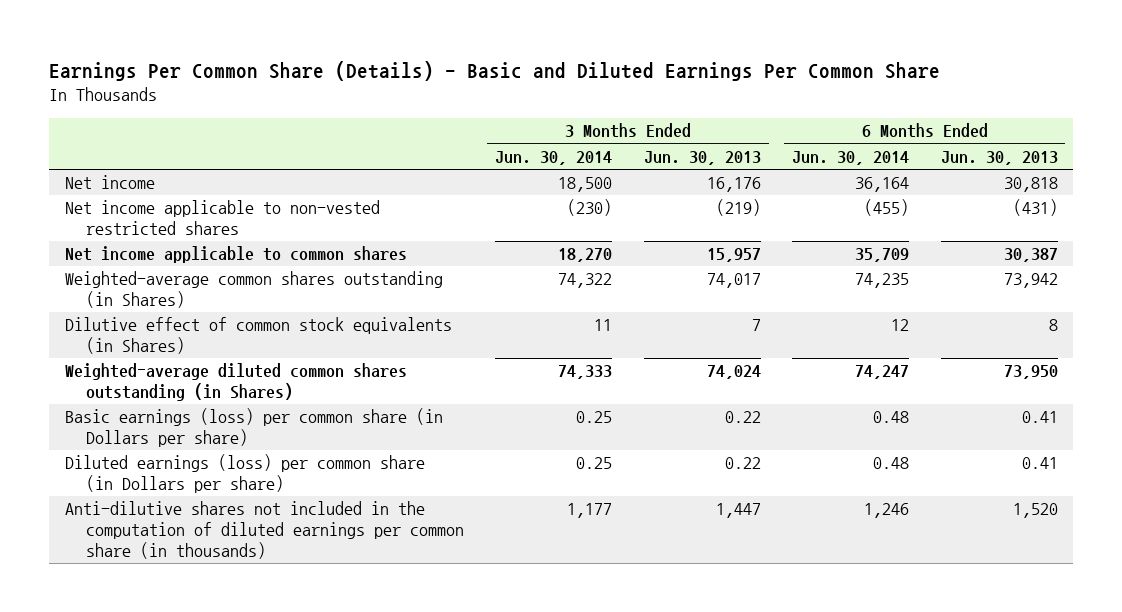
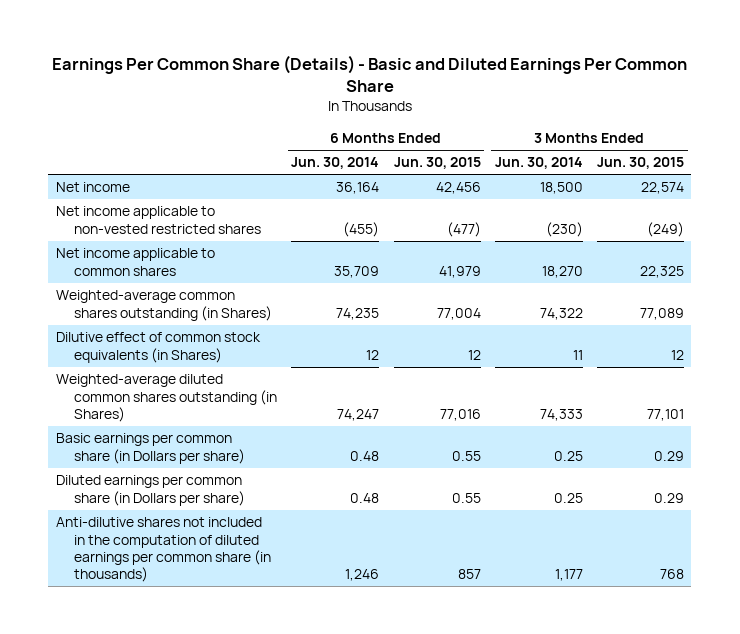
- | 3 Months Ended Jun. 30, 2014 | 3 Months Ended Jun. 30, 2013 | 6 Months Ended Jun. 30, 2014 | 6 Months Ended Jun. 30, 2013
+ | 6 Months Ended Jun. 30, 2014 | 6 Months Ended Jun. 30, 2015 | 3 Months Ended Jun. 30, 2014 | 3 Months Ended Jun. 30, 2015
- Basic earnings (loss) per common share (in Dollars per share) | 0.25 | 0.22 | 0.48 | 0.41
- Diluted earnings (loss) per common share (in Dollars per share) | 0.25 | 0.22 | 0.48 | 0.41
+ Basic earnings per common share (in Dollars per share) | 0.48 | 0.55 | 0.25 | 0.29
+ Diluted earnings per common share (in Dollars per share) | 0.48 | 0.55 | 0.25 | 0.29

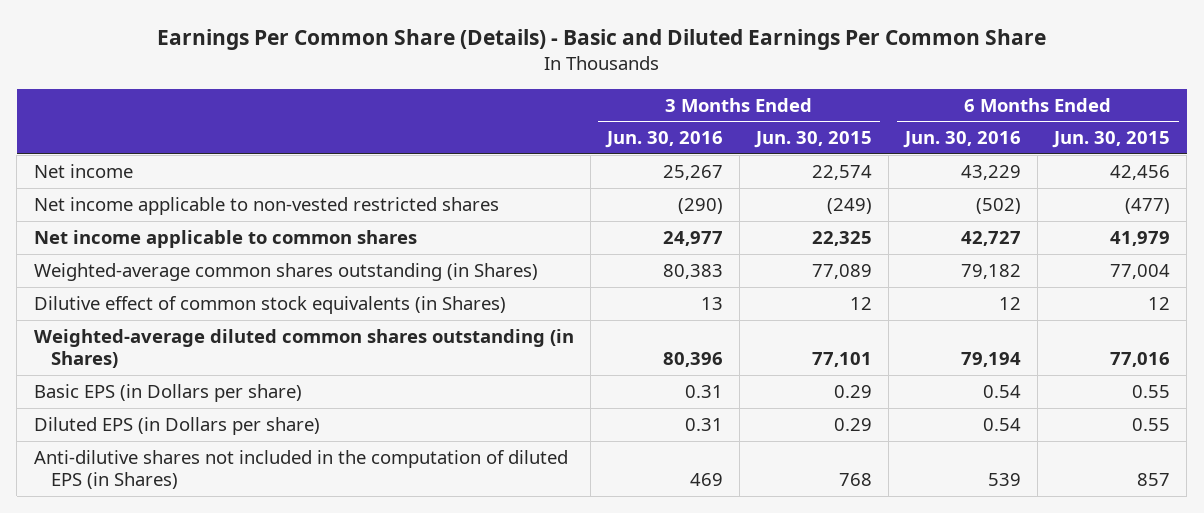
- | 6 Months Ended Jun. 30, 2014 | 6 Months Ended Jun. 30, 2015 | 3 Months Ended Jun. 30, 2014 | 3 Months Ended Jun. 30, 2015
+ | 3 Months Ended Jun. 30, 2016 | 3 Months Ended Jun. 30, 2015 | 6 Months Ended Jun. 30, 2016 | 6 Months Ended Jun. 30, 2015
- Basic earnings per common share (in Dollars per share) | 0.48 | 0.55 | 0.25 | 0.29
- Diluted earnings per common share (in Dollars per share) | 0.48 | 0.55 | 0.25 | 0.29
- Anti-dilutive shares not included in the computation of diluted earnings per common share (in thousands) | 1,246 | 857 | 1,177 | 768
+ Basic EPS (in Dollars per share) | 0.31 | 0.29 | 0.54 | 0.55
+ Diluted EPS (in Dollars per share) | 0.31 | 0.29 | 0.54 | 0.55
+ Anti-dilutive shares not included in the computation of diluted EPS (in Shares) | 469 | 768 | 539 | 857

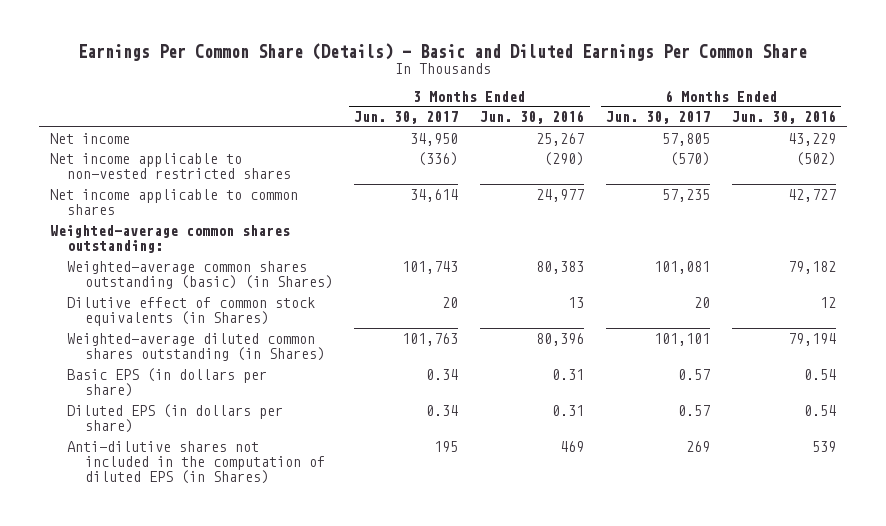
- | 3 Months Ended Jun. 30, 2016 | 3 Months Ended Jun. 30, 2015 | 6 Months Ended Jun. 30, 2016 | 6 Months Ended Jun. 30, 2015
+ | 3 Months Ended Jun. 30, 2017 | 3 Months Ended Jun. 30, 2016 | 6 Months Ended Jun. 30, 2017 | 6 Months Ended Jun. 30, 2016
- Weighted-average common shares outstanding (in Shares) | 80,383 | 77,089 | 79,182 | 77,004
+ Weighted-average common shares outstanding:
+ Weighted-average common shares outstanding (basic) (in Shares) | 101,743 | 80,383 | 101,081 | 79,182
- Basic EPS (in Dollars per share) | 0.31 | 0.29 | 0.54 | 0.55
- Diluted EPS (in Dollars per share) | 0.31 | 0.29 | 0.54 | 0.55
+ Basic EPS (in dollars per share) | 0.34 | 0.31 | 0.57 | 0.54
+ Diluted EPS (in dollars per share) | 0.34 | 0.31 | 0.57 | 0.54

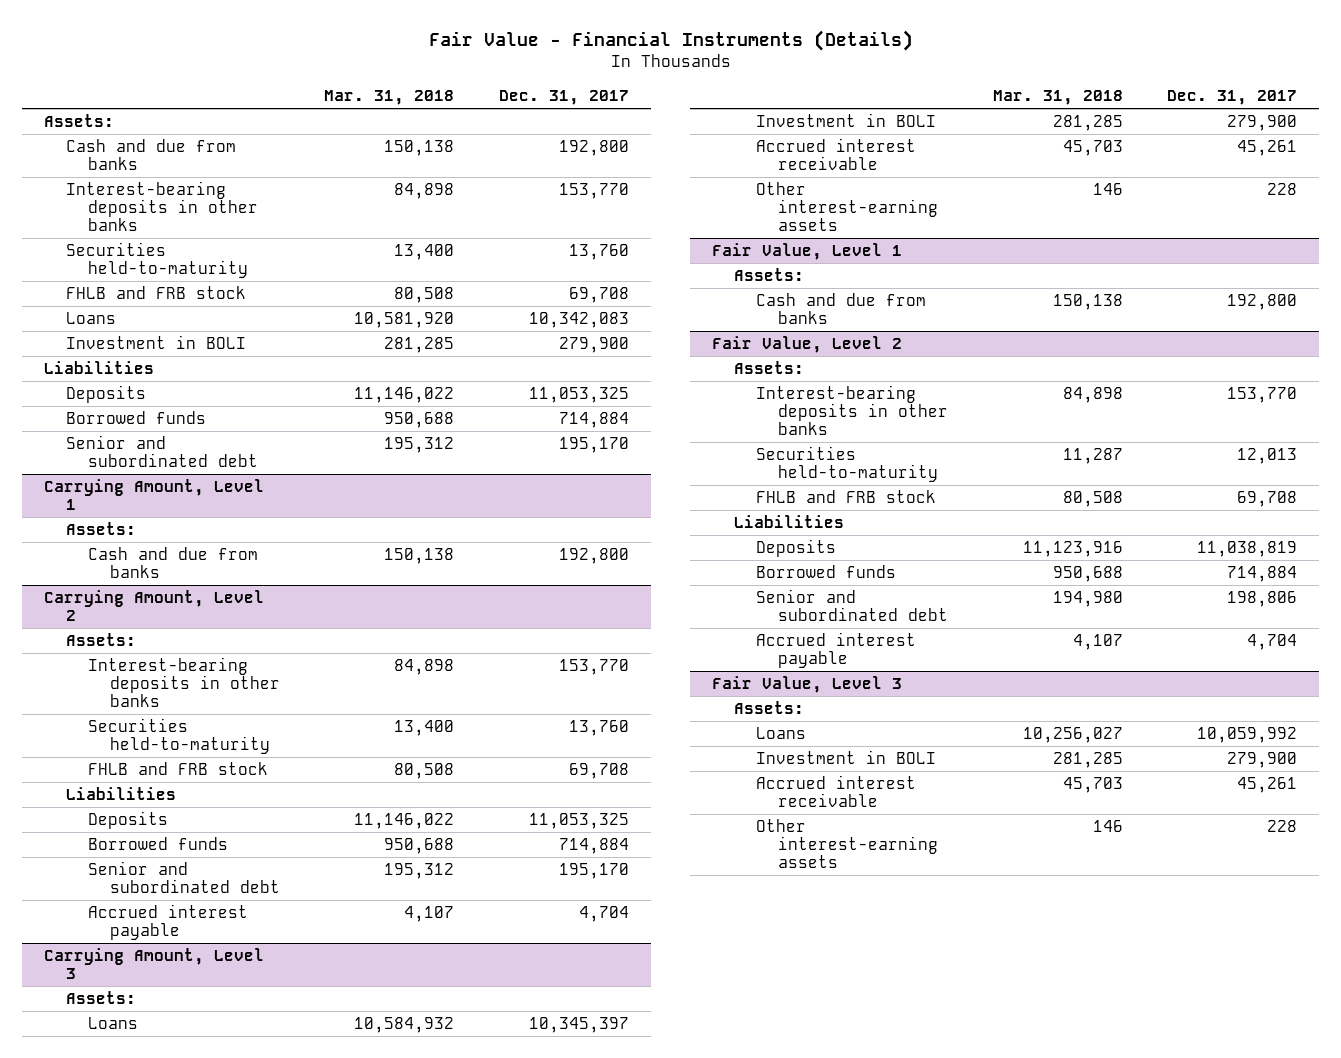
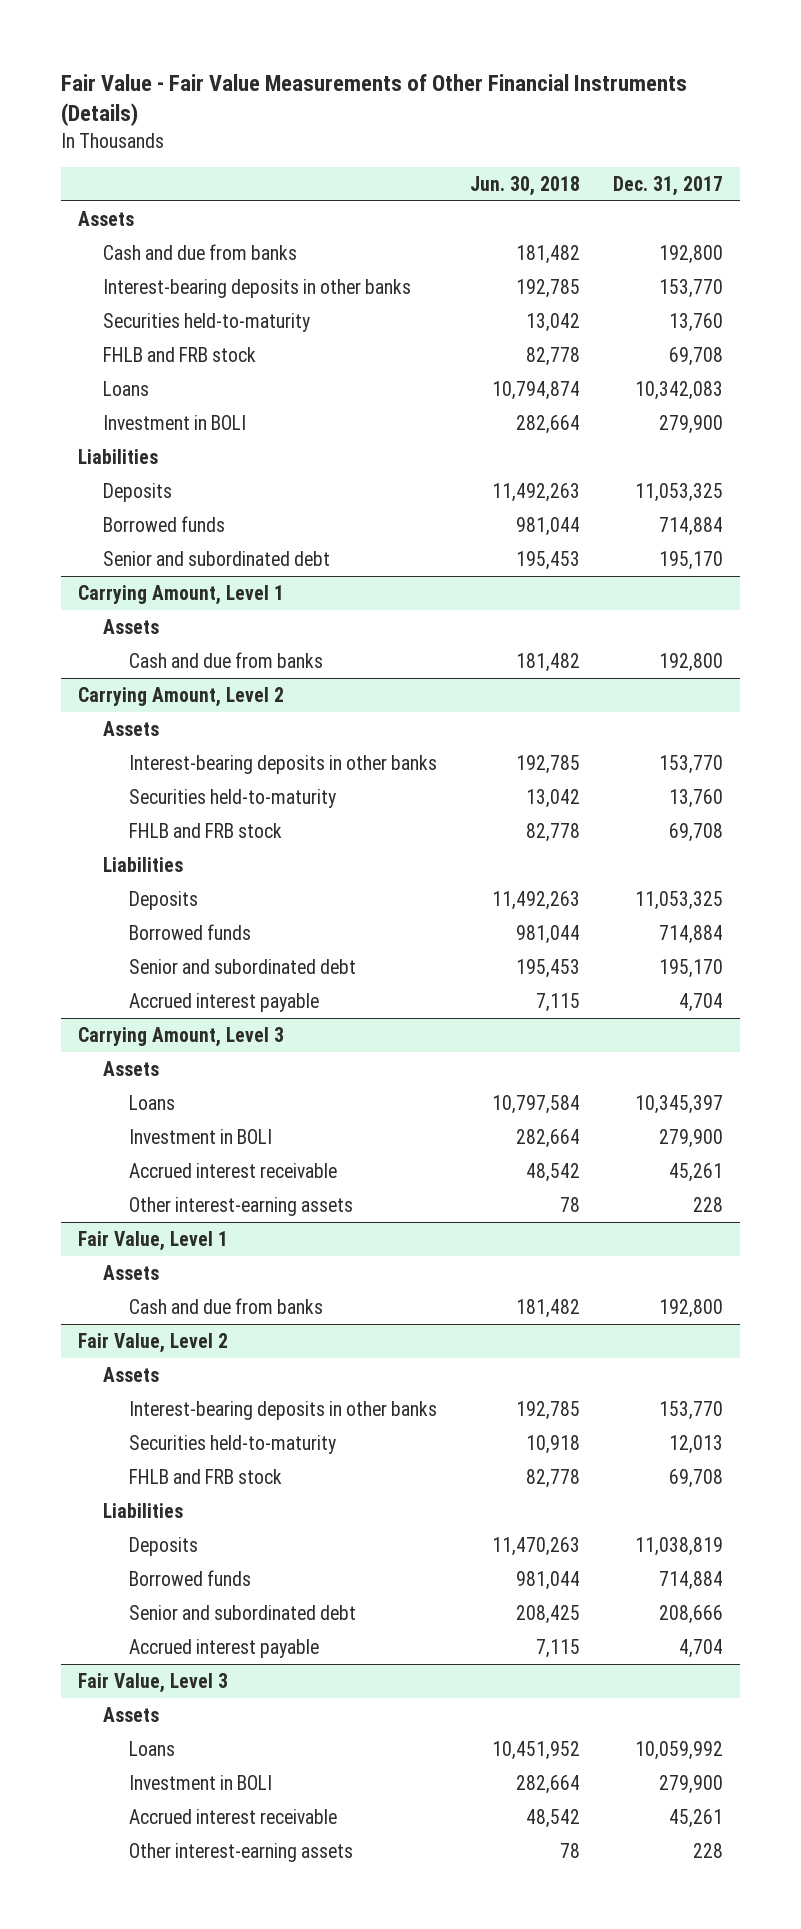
- Fair Value - Financial Instruments (Details)
+ Fair Value - Fair Value Measurements of Other Financial Instruments (Details)
- | Mar. 31, 2018 | Dec. 31, 2017
+ | Jun. 30, 2018 | Dec. 31, 2017
- Assets:
+ Assets
@ Carrying Amount, Level 1
- Assets:
+ Assets
@ Carrying Amount, Level 2
- Assets:
+ Assets
@ Carrying Amount, Level 3
- Assets:
+ Assets
@ Fair Value, Level 1
- Assets:
+ Assets
@ Fair Value, Level 2
- Assets:
+ Assets
- Senior and subordinated debt | 194,980 | 198,806
+ Senior and subordinated debt | 208,425 | 208,666
@ Fair Value, Level 3
- Assets:
+ Assets

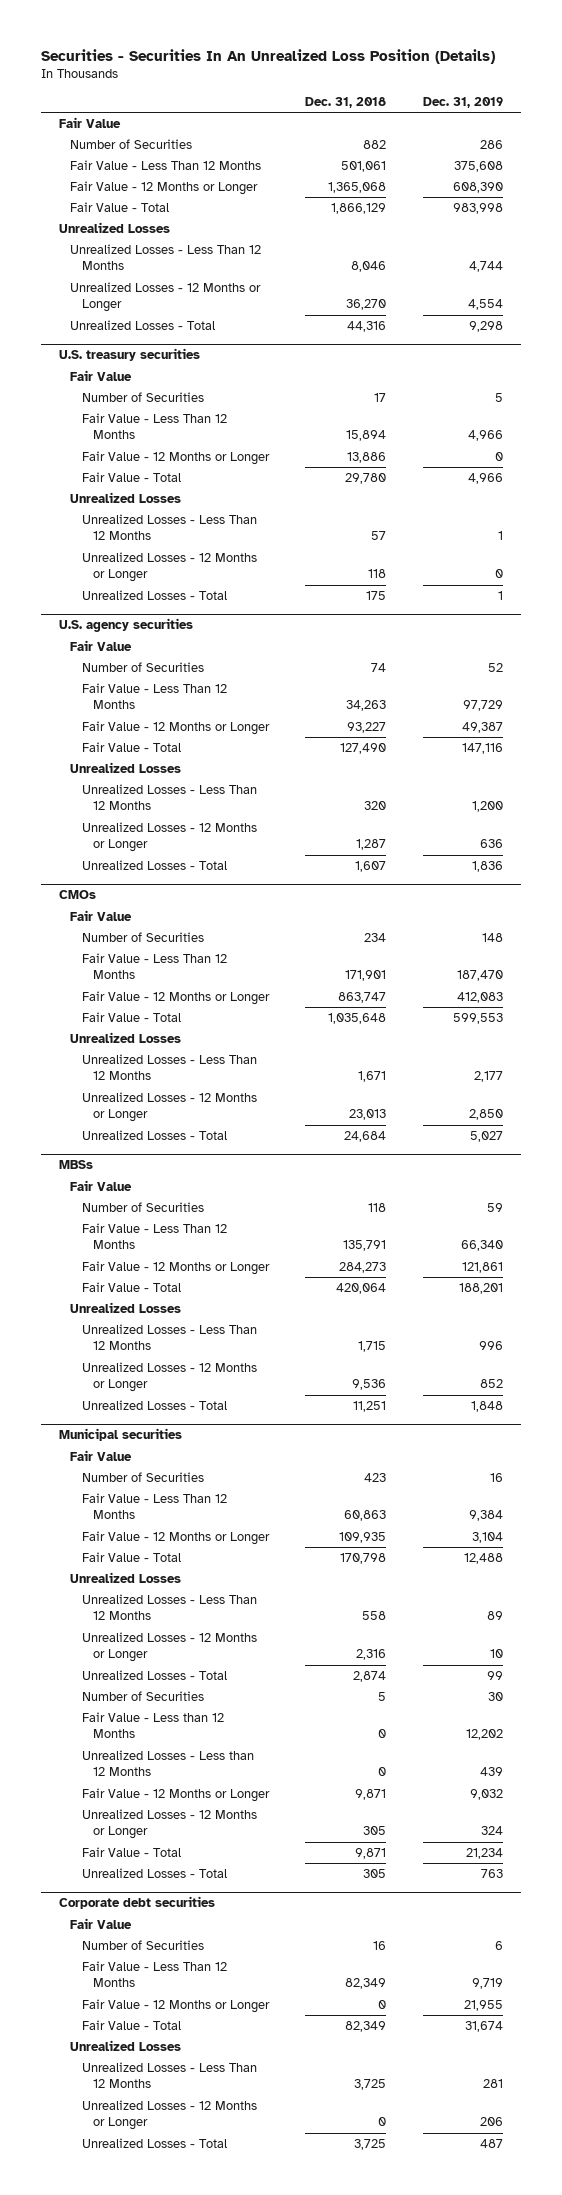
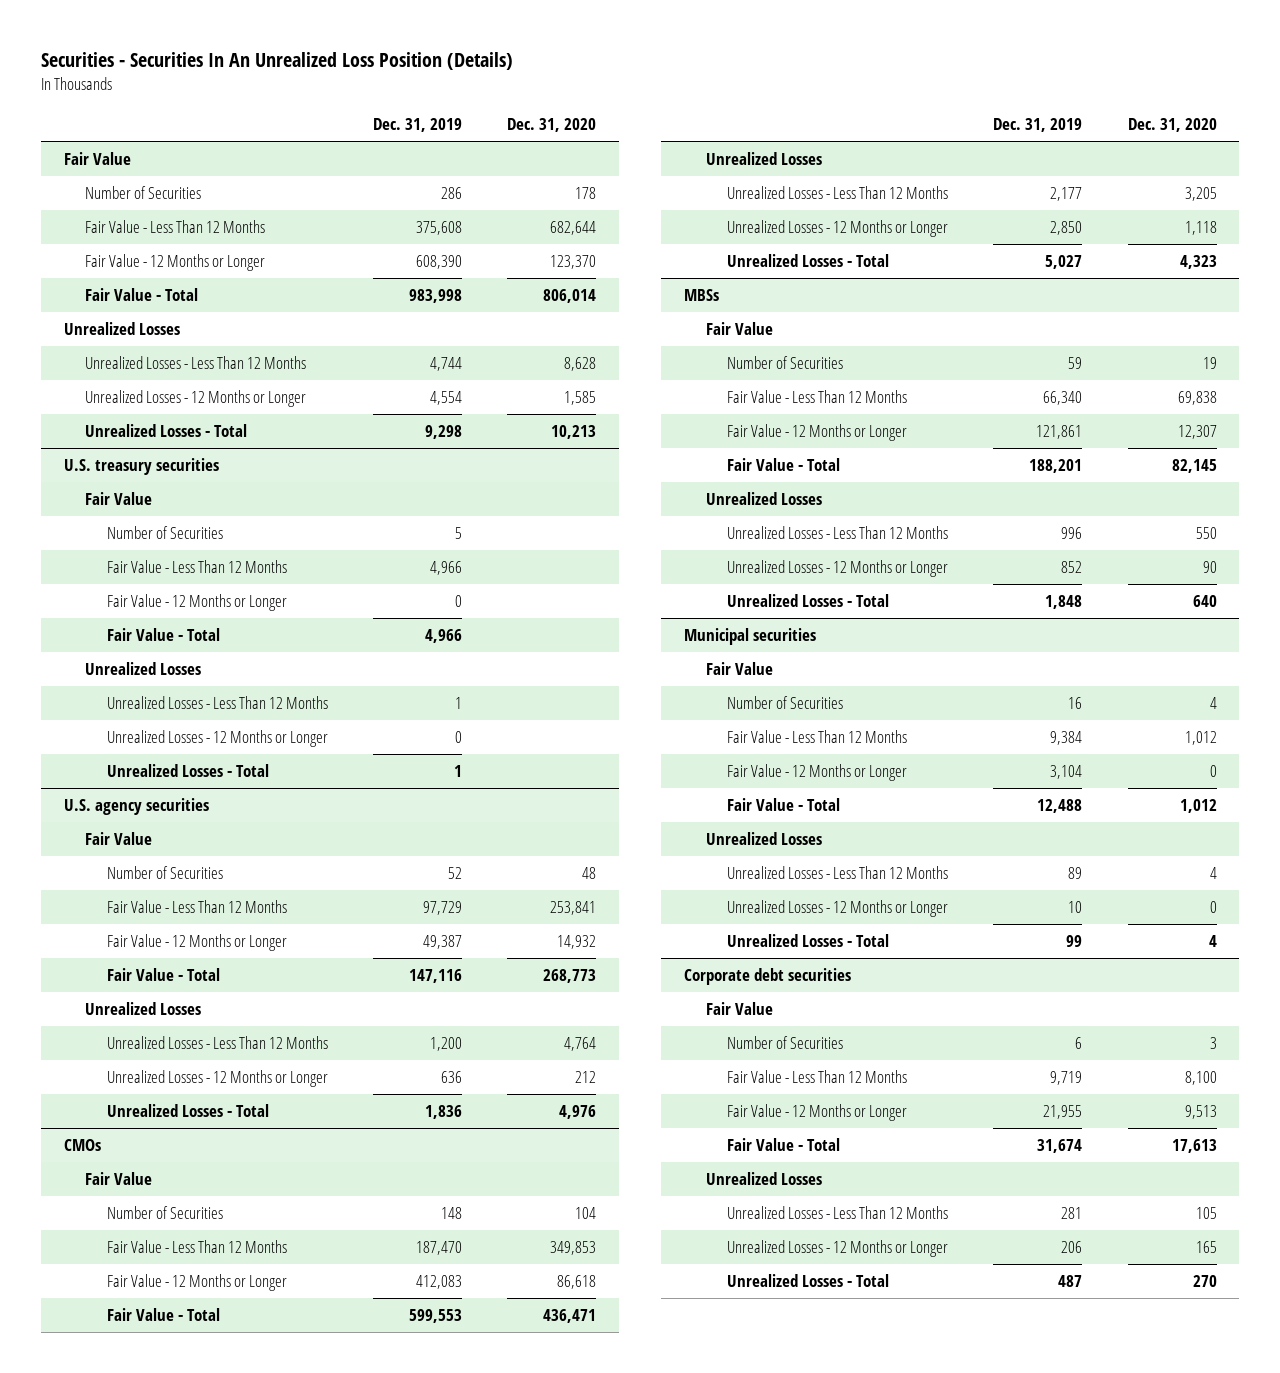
- | Dec. 31, 2018 | Dec. 31, 2019
+ | Dec. 31, 2019 | Dec. 31, 2020
@ Municipal securities
- Number of Securities | 5 | 30
- Fair Value - Less than 12 Months | 0 | 12,202
- Unrealized Losses - Less than 12 Months | 0 | 439
- Fair Value - 12 Months or Longer | 9,871 | 9,032
- Unrealized Losses - 12 Months or Longer | 305 | 324
- Fair Value - Total | 9,871 | 21,234
- Unrealized Losses - Total | 305 | 763

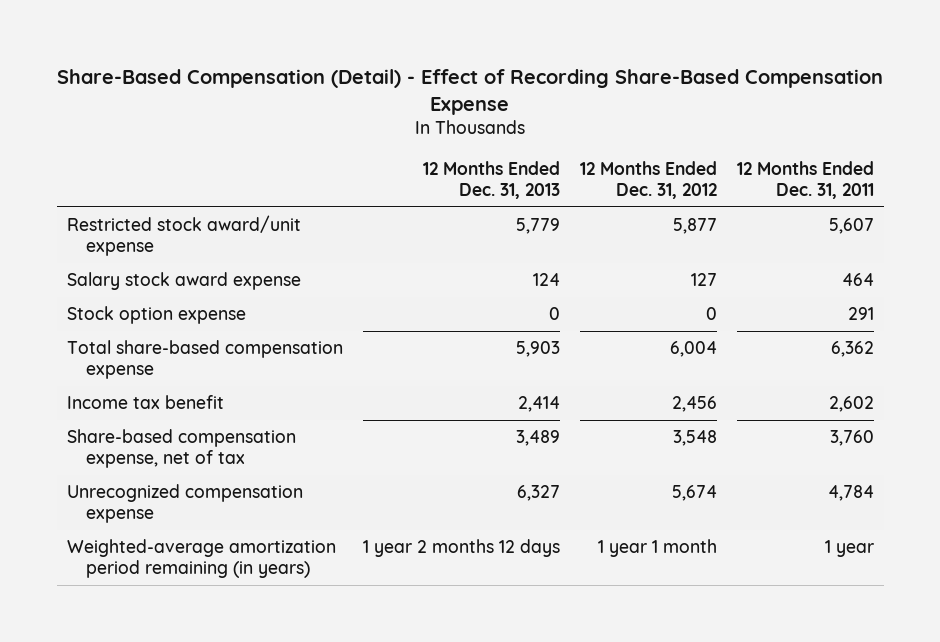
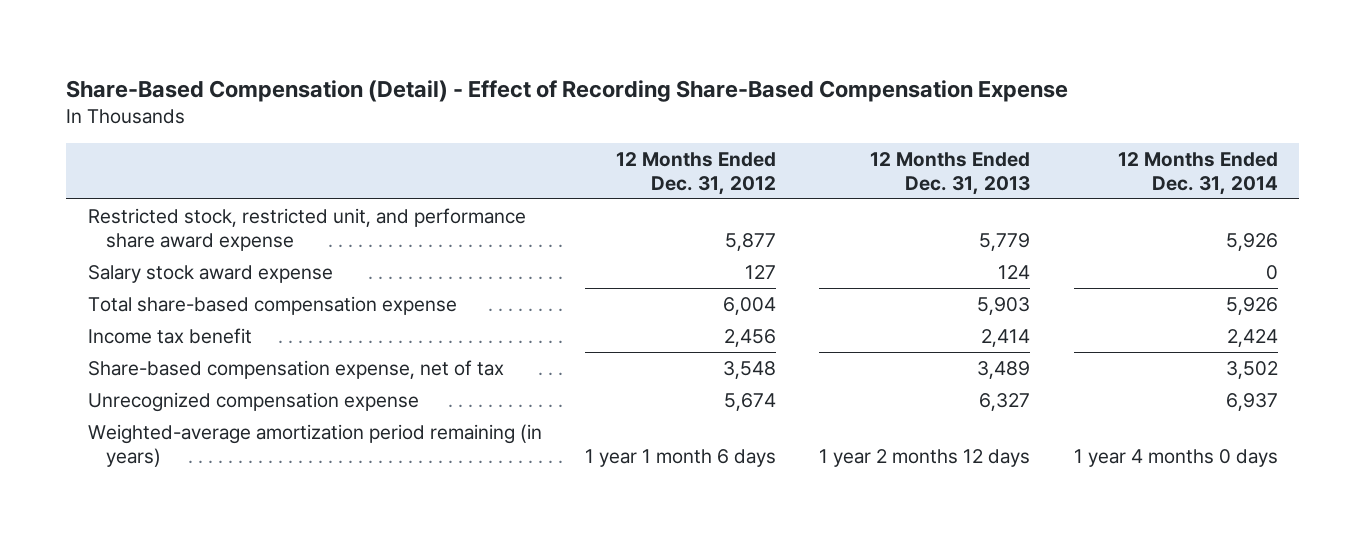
- | 12 Months Ended Dec. 31, 2013 | 12 Months Ended Dec. 31, 2012 | 12 Months Ended Dec. 31, 2011
+ | 12 Months Ended Dec. 31, 2012 | 12 Months Ended Dec. 31, 2013 | 12 Months Ended Dec. 31, 2014
- Restricted stock award/unit expense | 5,779 | 5,877 | 5,607
+ Restricted stock, restricted unit, and performance share award expense | 5,877 | 5,779 | 5,926
- Stock option expense | 0 | 0 | 291
- Weighted-average amortization period remaining (in years) | 1 year 2 months 12 days | 1 year 1 month | 1 year
+ Weighted-average amortization period remaining (in years) | 1 year 1 month 6 days | 1 year 2 months 12 days | 1 year 4 months 0 days

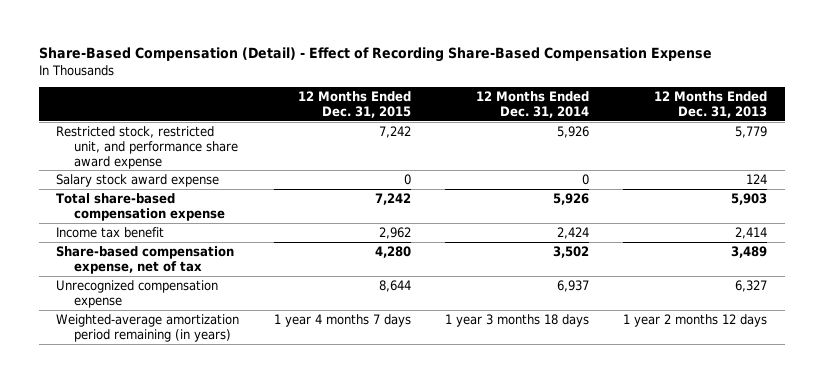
- | 12 Months Ended Dec. 31, 2012 | 12 Months Ended Dec. 31, 2013 | 12 Months Ended Dec. 31, 2014
+ | 12 Months Ended Dec. 31, 2015 | 12 Months Ended Dec. 31, 2014 | 12 Months Ended Dec. 31, 2013
- Weighted-average amortization period remaining (in years) | 1 year 1 month 6 days | 1 year 2 months 12 days | 1 year 4 months 0 days
+ Weighted-average amortization period remaining (in years) | 1 year 4 months 7 days | 1 year 3 months 18 days | 1 year 2 months 12 days

